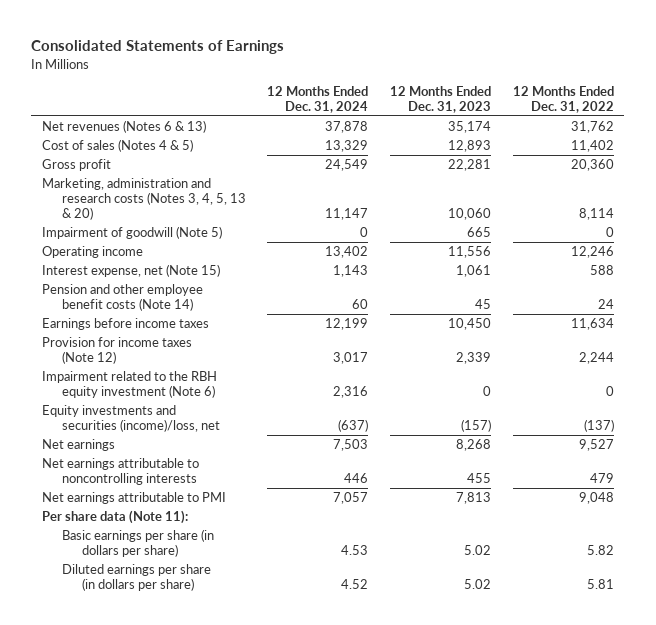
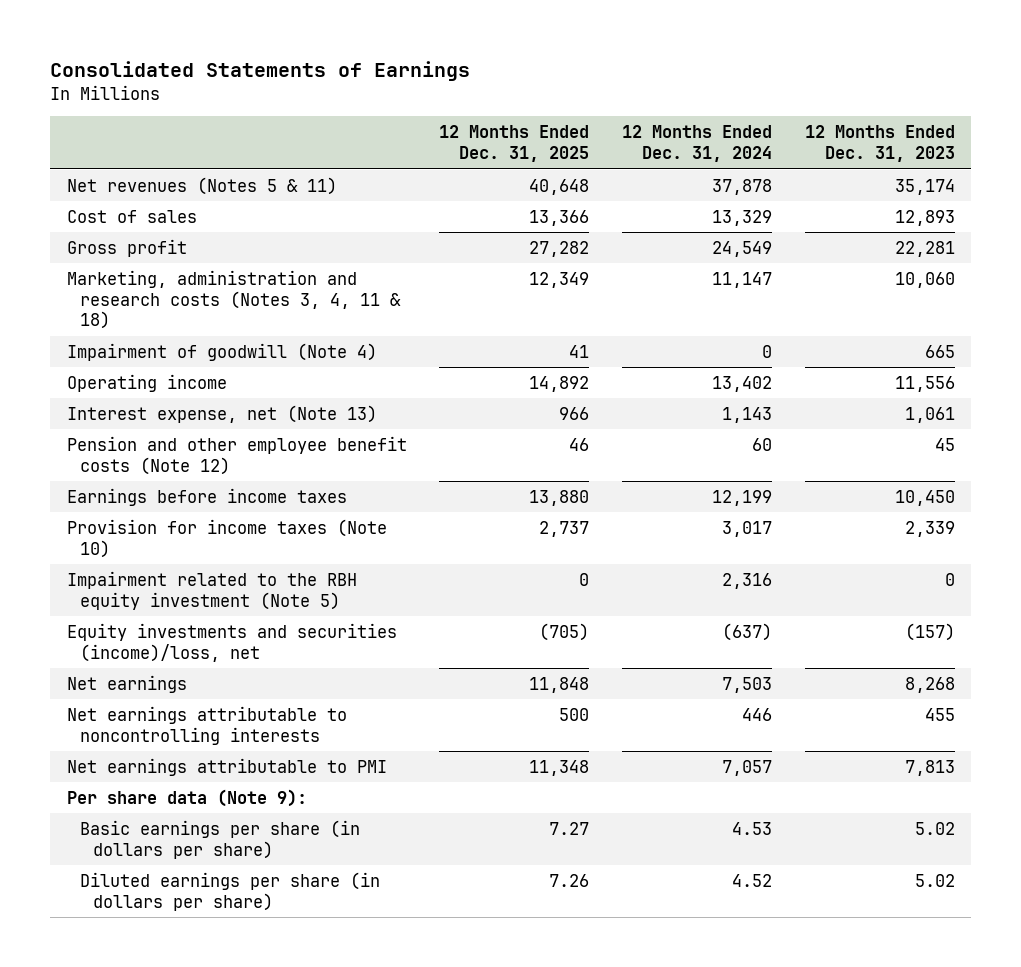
- | 12 Months Ended Dec. 31, 2024 | 12 Months Ended Dec. 31, 2023 | 12 Months Ended Dec. 31, 2022
+ | 12 Months Ended Dec. 31, 2025 | 12 Months Ended Dec. 31, 2024 | 12 Months Ended Dec. 31, 2023
- Net revenues (Notes 6 & 13) | 37,878 | 35,174 | 31,762
- Cost of sales (Notes 4 & 5) | 13,329 | 12,893 | 11,402
+ Net revenues (Notes 5 & 11) | 40,648 | 37,878 | 35,174
+ Cost of sales | 13,366 | 13,329 | 12,893
- Marketing, administration and research costs (Notes 3, 4, 5, 13 & 20) | 11,147 | 10,060 | 8,114
- Impairment of goodwill (Note 5) | 0 | 665 | 0
+ Marketing, administration and research costs (Notes 3, 4, 11 & 18) | 12,349 | 11,147 | 10,060
+ Impairment of goodwill (Note 4) | 41 | 0 | 665
- Interest expense, net (Note 15) | 1,143 | 1,061 | 588
- Pension and other employee benefit costs (Note 14) | 60 | 45 | 24
+ Interest expense, net (Note 13) | 966 | 1,143 | 1,061
+ Pension and other employee benefit costs (Note 12) | 46 | 60 | 45
- Provision for income taxes (Note 12) | 3,017 | 2,339 | 2,244
- Impairment related to the RBH equity investment (Note 6) | 2,316 | 0 | 0
+ Provision for income taxes (Note 10) | 2,737 | 3,017 | 2,339
+ Impairment related to the RBH equity investment (Note 5) | 0 | 2,316 | 0
- Per share data (Note 11):
+ Per share data (Note 9):

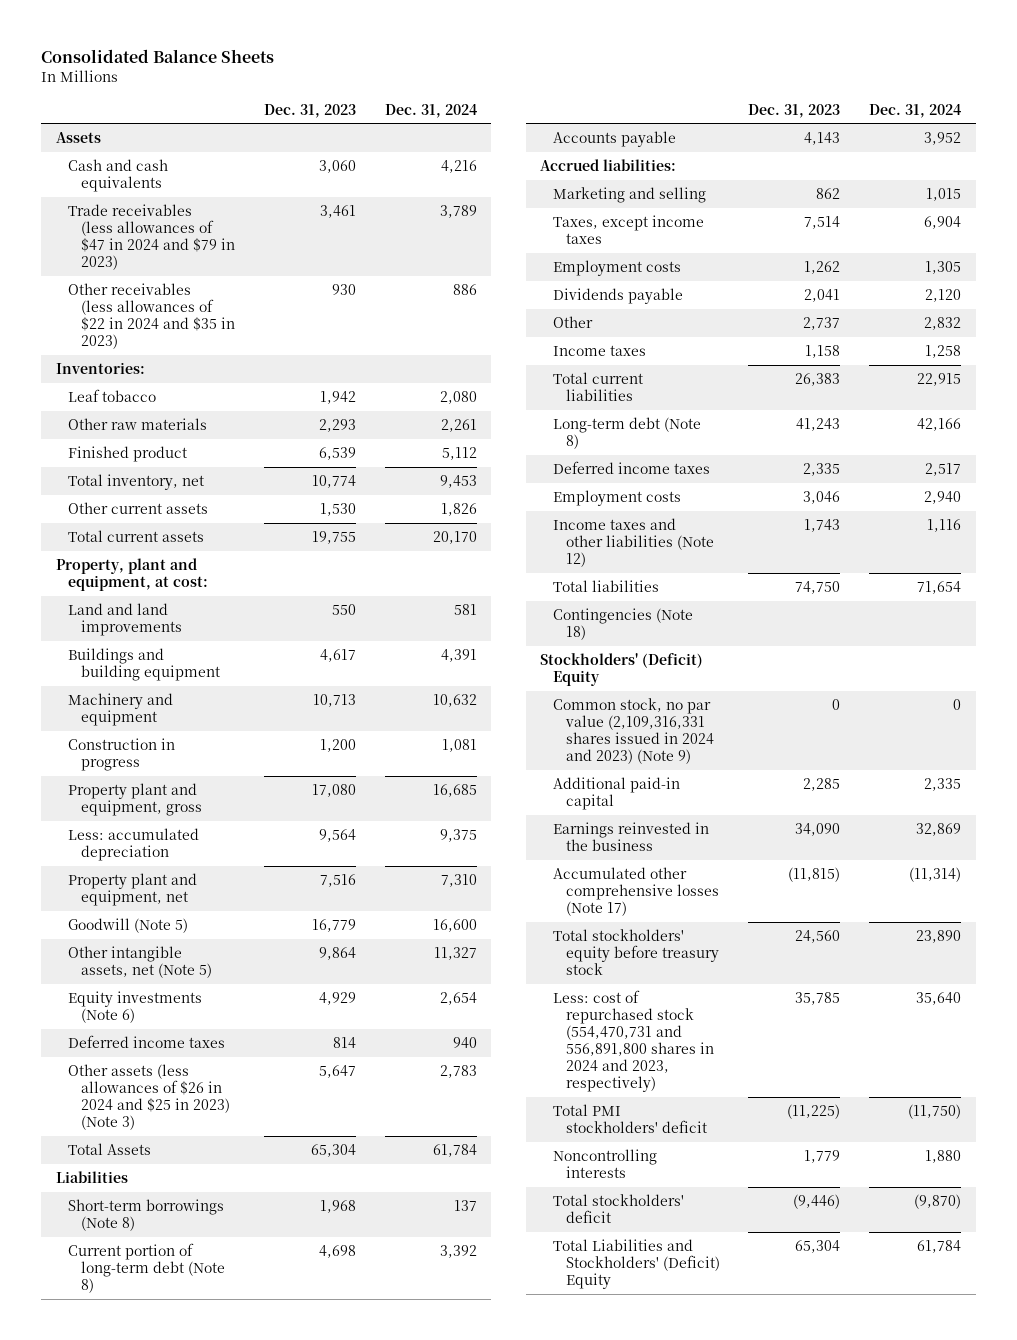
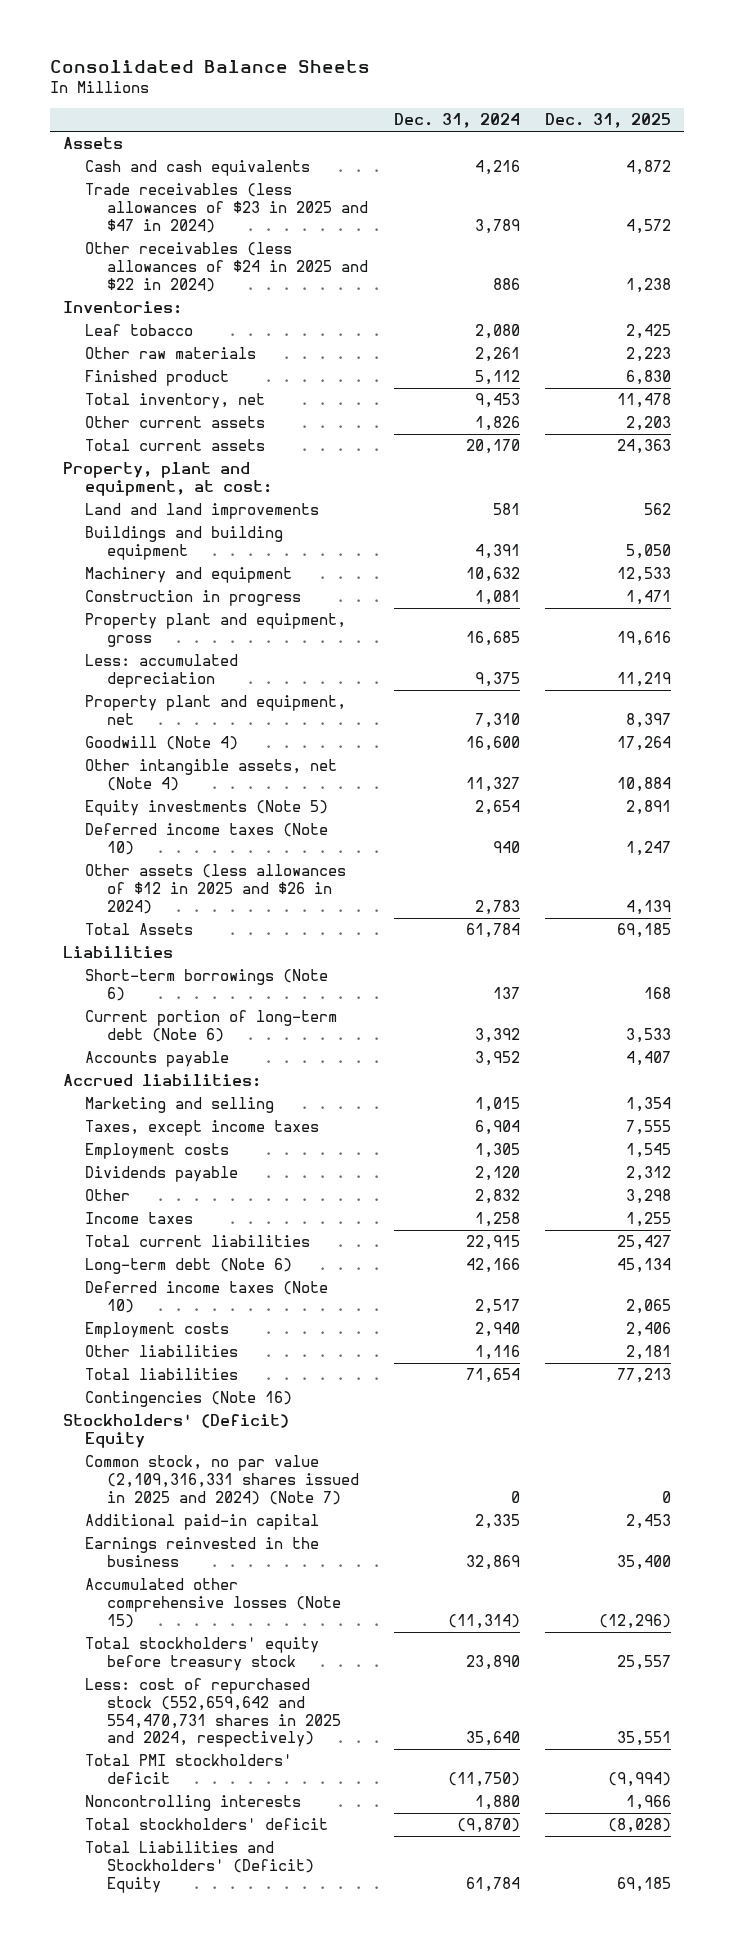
- | Dec. 31, 2023 | Dec. 31, 2024
+ | Dec. 31, 2024 | Dec. 31, 2025
- Trade receivables (less allowances of $47 in 2024 and $79 in 2023) | 3,461 | 3,789
- Other receivables (less allowances of $22 in 2024 and $35 in 2023) | 930 | 886
+ Trade receivables (less allowances of $23 in 2025 and $47 in 2024) | 3,789 | 4,572
+ Other receivables (less allowances of $24 in 2025 and $22 in 2024) | 886 | 1,238
- Goodwill (Note 5) | 16,779 | 16,600
- Other intangible assets, net (Note 5) | 9,864 | 11,327
- Equity investments (Note 6) | 4,929 | 2,654
- Deferred income taxes | 814 | 940
- Other assets (less allowances of $26 in 2024 and $25 in 2023) (Note 3) | 5,647 | 2,783
+ Goodwill (Note 4) | 16,600 | 17,264
+ Other intangible assets, net (Note 4) | 11,327 | 10,884
+ Equity investments (Note 5) | 2,654 | 2,891
+ Deferred income taxes (Note 10) | 940 | 1,247
+ Other assets (less allowances of $12 in 2025 and $26 in 2024) | 2,783 | 4,139
- Short-term borrowings (Note 8) | 1,968 | 137
- Current portion of long-term debt (Note 8) | 4,698 | 3,392
+ Short-term borrowings (Note 6) | 137 | 168
+ Current portion of long-term debt (Note 6) | 3,392 | 3,533
- Long-term debt (Note 8) | 41,243 | 42,166
- Deferred income taxes | 2,335 | 2,517
+ Long-term debt (Note 6) | 42,166 | 45,134
+ Deferred income taxes (Note 10) | 2,517 | 2,065
- Income taxes and other liabilities (Note 12) | 1,743 | 1,116
+ Other liabilities | 1,116 | 2,181
- Contingencies (Note 18)
+ Contingencies (Note 16)
- Common stock, no par value (2,109,316,331 shares issued in 2024 and 2023) (Note 9) | 0 | 0
+ Common stock, no par value (2,109,316,331 shares issued in 2025 and 2024) (Note 7) | 0 | 0
- Accumulated other comprehensive losses (Note 17) | (11,815) | (11,314)
+ Accumulated other comprehensive losses (Note 15) | (11,314) | (12,296)
- Less: cost of repurchased stock (554,470,731 and 556,891,800 shares in 2024 and 2023, respectively) | 35,785 | 35,640
+ Less: cost of repurchased stock (552,659,642 and 554,470,731 shares in 2025 and 2024, respectively) | 35,640 | 35,551

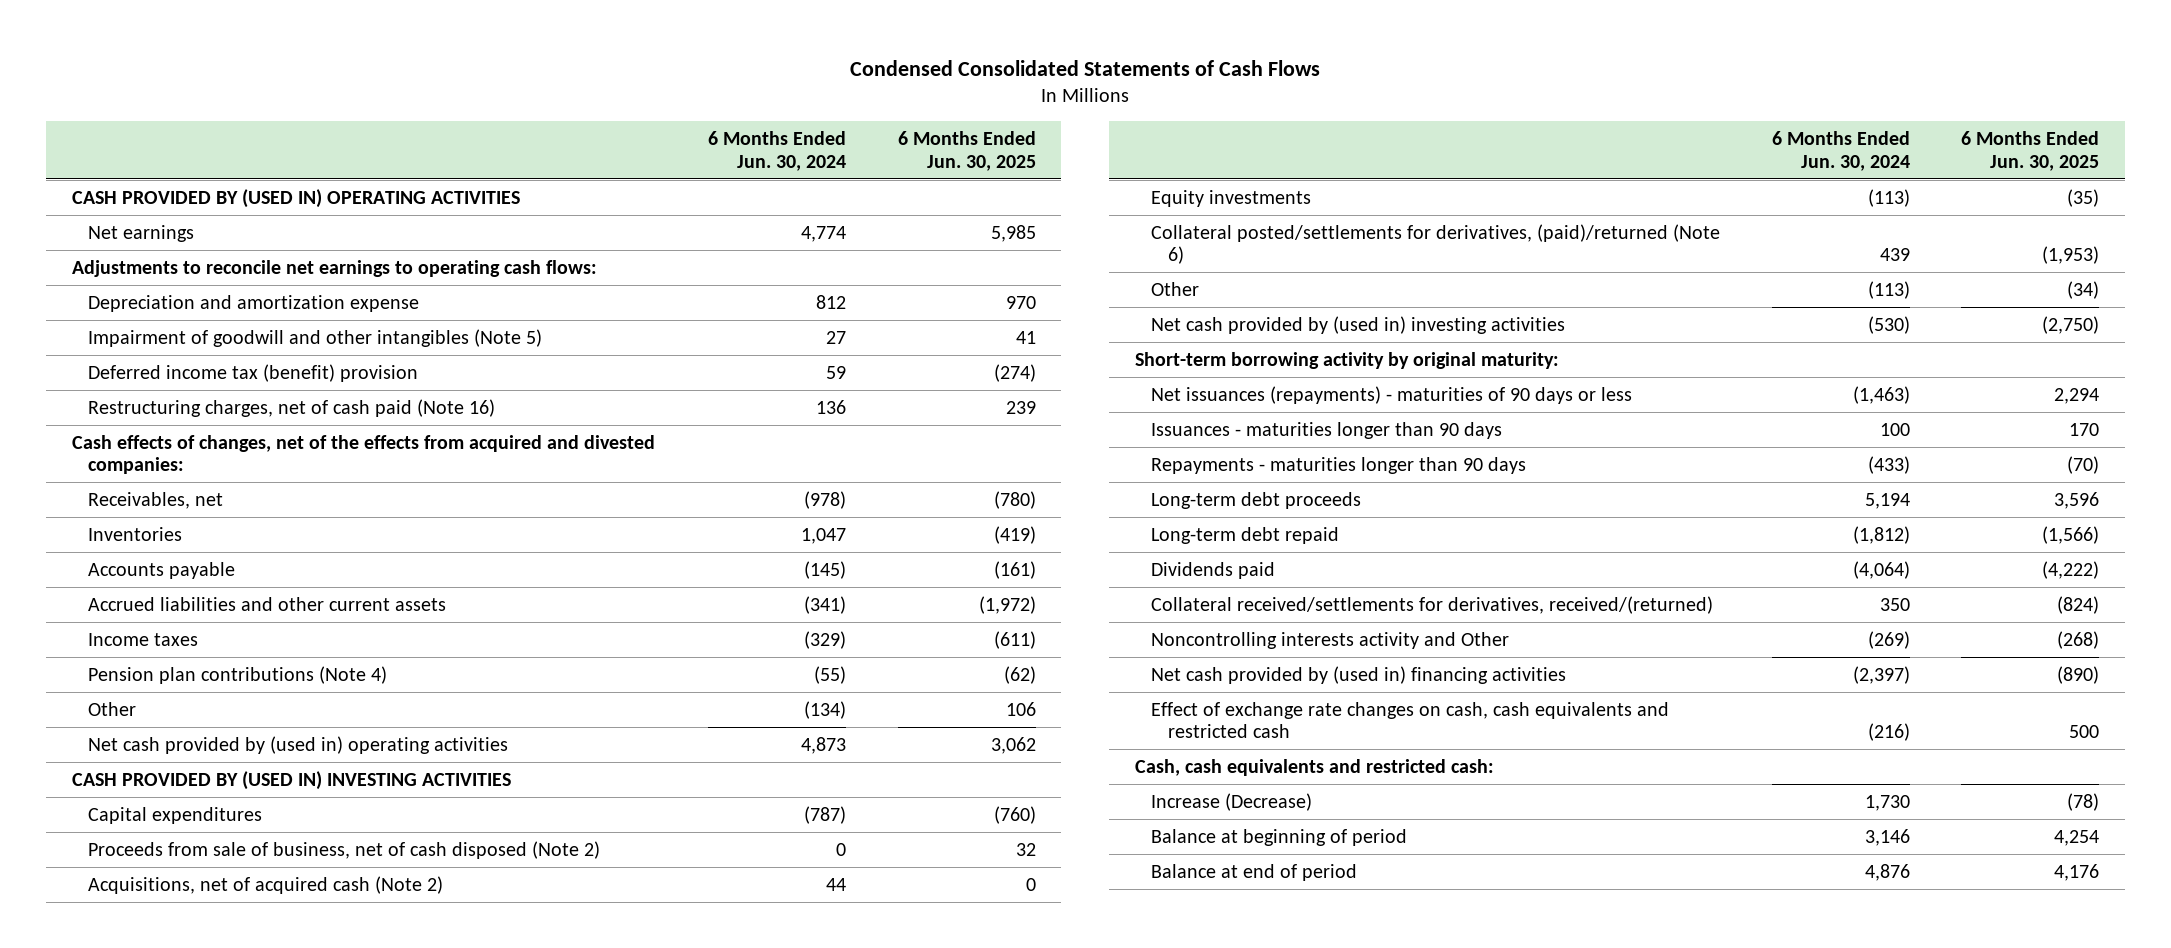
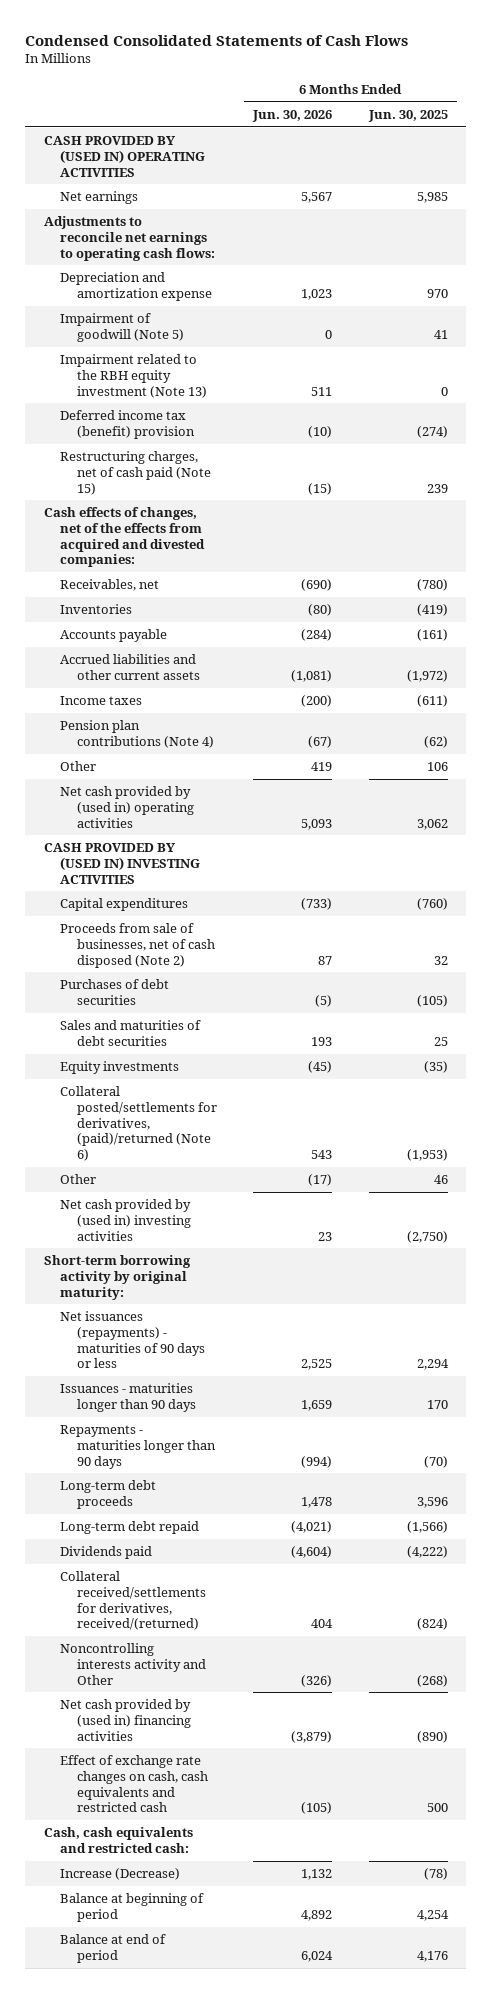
- | 6 Months Ended Jun. 30, 2024 | 6 Months Ended Jun. 30, 2025
+ | 6 Months Ended Jun. 30, 2026 | 6 Months Ended Jun. 30, 2025
- Impairment of goodwill and other intangibles (Note 5) | 27 | 41
+ Impairment of goodwill (Note 5) | 0 | 41
+ Impairment related to the RBH equity investment (Note 13) | 511 | 0
- Restructuring charges, net of cash paid (Note 16) | 136 | 239
+ Restructuring charges, net of cash paid (Note 15) | (15) | 239
- Proceeds from sale of business, net of cash disposed (Note 2) | 0 | 32
- Acquisitions, net of acquired cash (Note 2) | 44 | 0
+ Proceeds from sale of businesses, net of cash disposed (Note 2) | 87 | 32
+ Purchases of debt securities | (5) | (105)
+ Sales and maturities of debt securities | 193 | 25
- Other | (113) | (34)
+ Other | (17) | 46

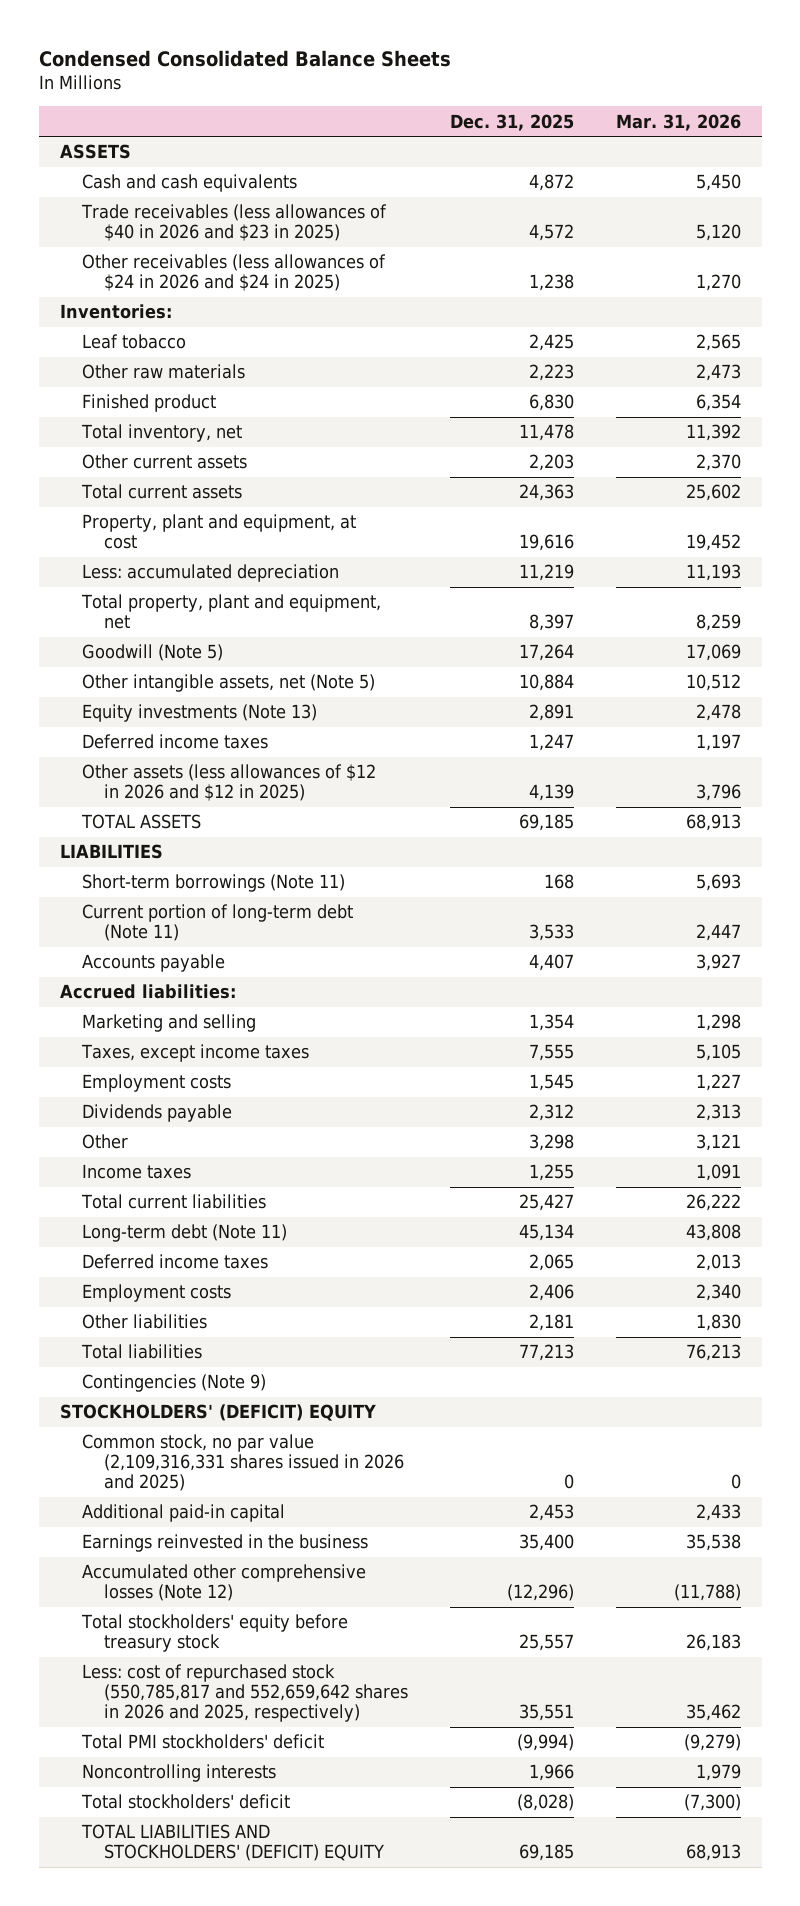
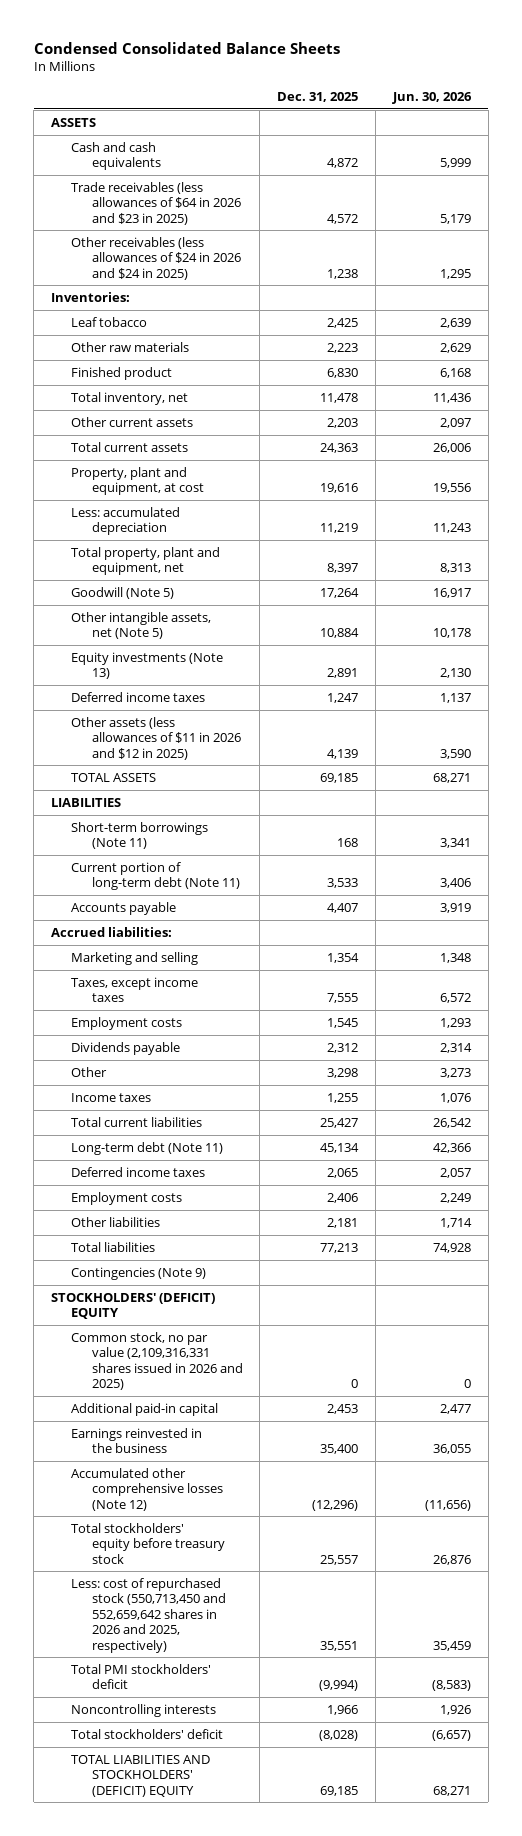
- | Dec. 31, 2025 | Mar. 31, 2026
+ | Dec. 31, 2025 | Jun. 30, 2026
- Trade receivables (less allowances of $40 in 2026 and $23 in 2025) | 4,572 | 5,120
+ Trade receivables (less allowances of $64 in 2026 and $23 in 2025) | 4,572 | 5,179
- Other assets (less allowances of $12 in 2026 and $12 in 2025) | 4,139 | 3,796
+ Other assets (less allowances of $11 in 2026 and $12 in 2025) | 4,139 | 3,590
- Less: cost of repurchased stock (550,785,817 and 552,659,642 shares in 2026 and 2025, respectively) | 35,551 | 35,462
+ Less: cost of repurchased stock (550,713,450 and 552,659,642 shares in 2026 and 2025, respectively) | 35,551 | 35,459

